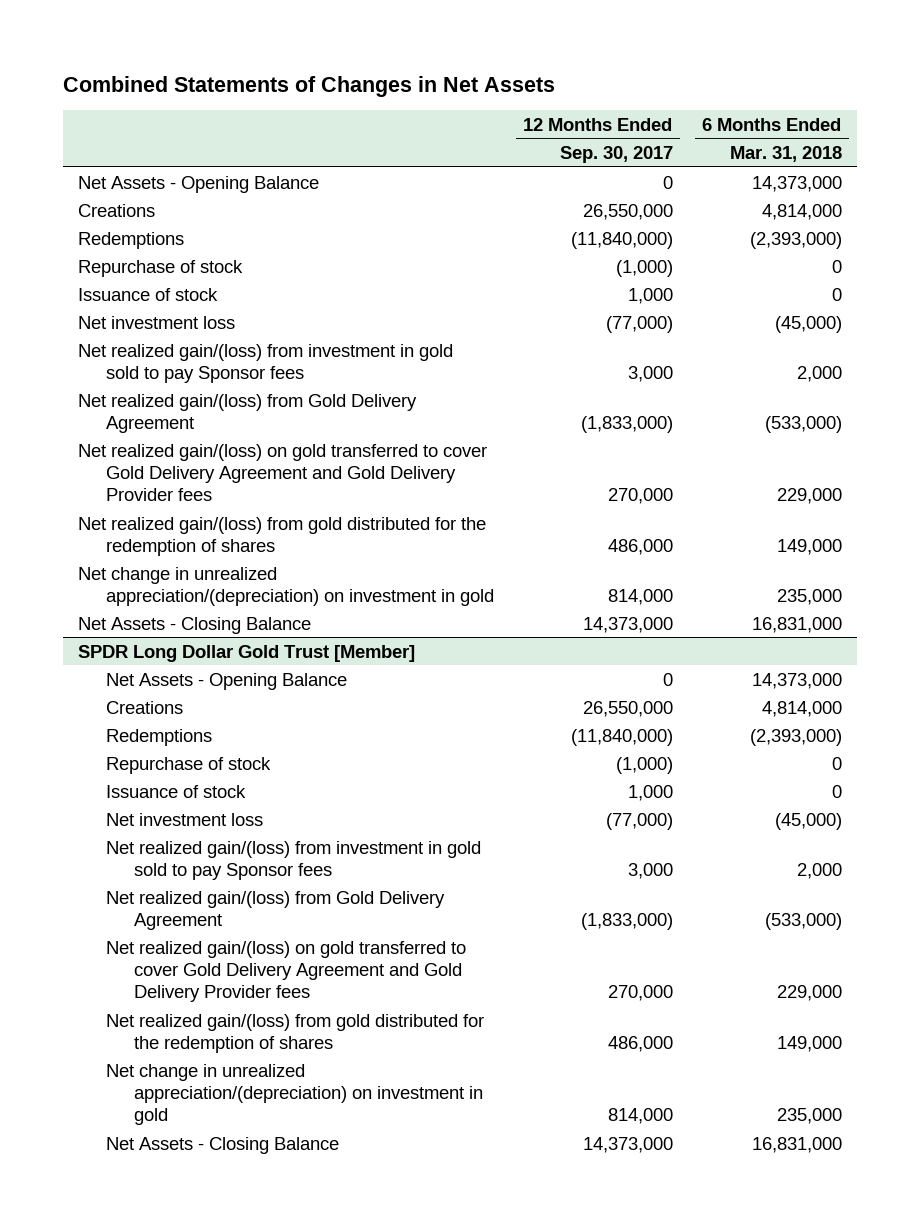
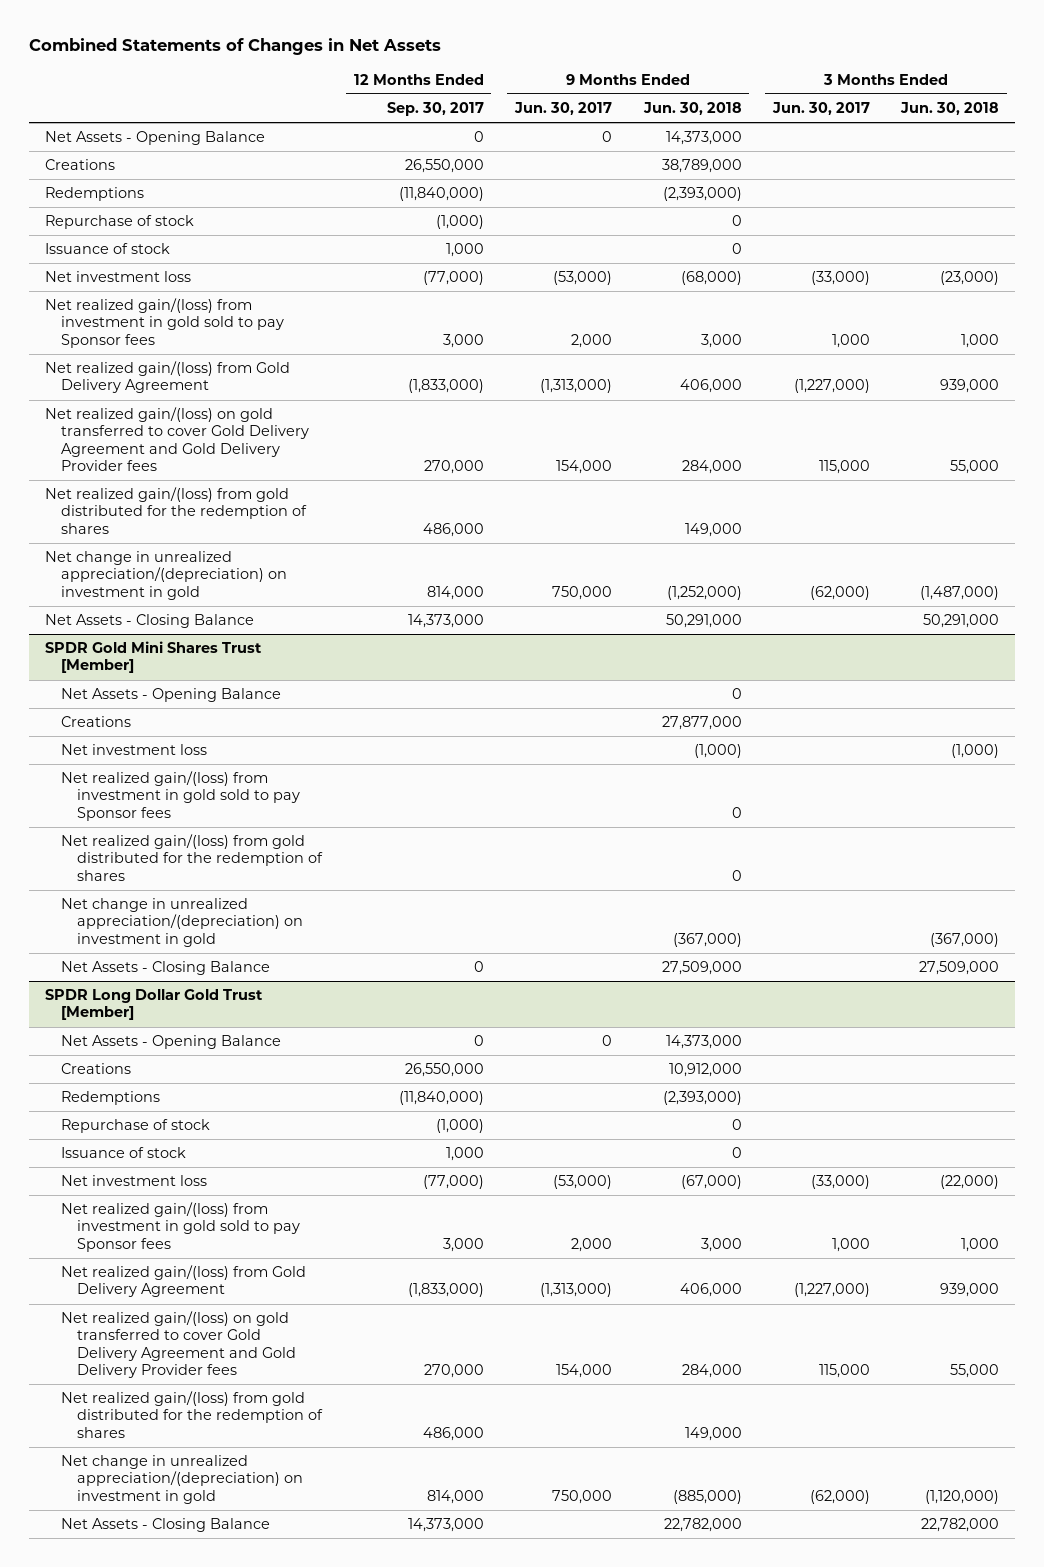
- | 12 Months Ended Sep. 30, 2017 | 6 Months Ended Mar. 31, 2018
+ | 12 Months Ended Sep. 30, 2017 | 9 Months Ended Jun. 30, 2017 | 9 Months Ended Jun. 30, 2018 | 3 Months Ended Jun. 30, 2017 | 3 Months Ended Jun. 30, 2018
+ SPDR Gold Mini Shares Trust [Member]
+ Net Assets - Opening Balance | | | 0 | |
+ Creations | | | 27,877,000 | |
+ Net investment loss | | | (1,000) | | (1,000)
+ Net realized gain/(loss) from investment in gold sold to pay Sponsor fees | | | 0 | |
+ Net realized gain/(loss) from gold distributed for the redemption of shares | | | 0 | |
+ Net change in unrealized appreciation/(depreciation) on investment in gold | | | (367,000) | | (367,000)
+ Net Assets - Closing Balance | 0 | | 27,509,000 | | 27,509,000

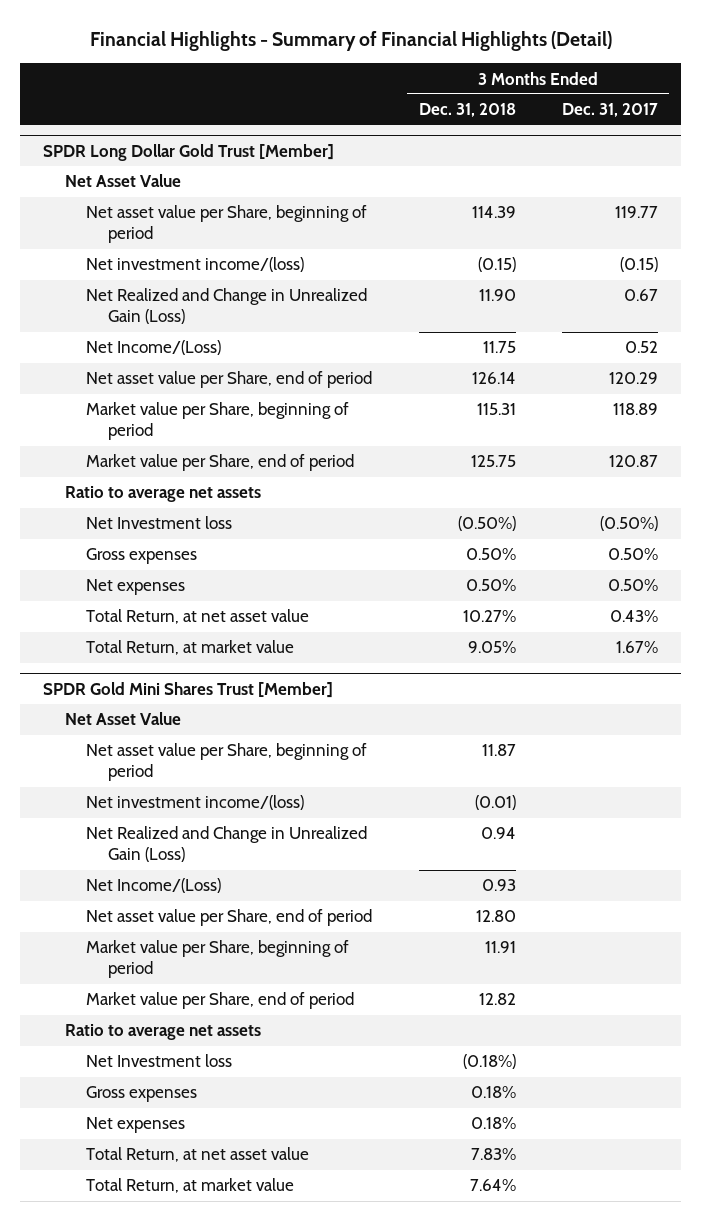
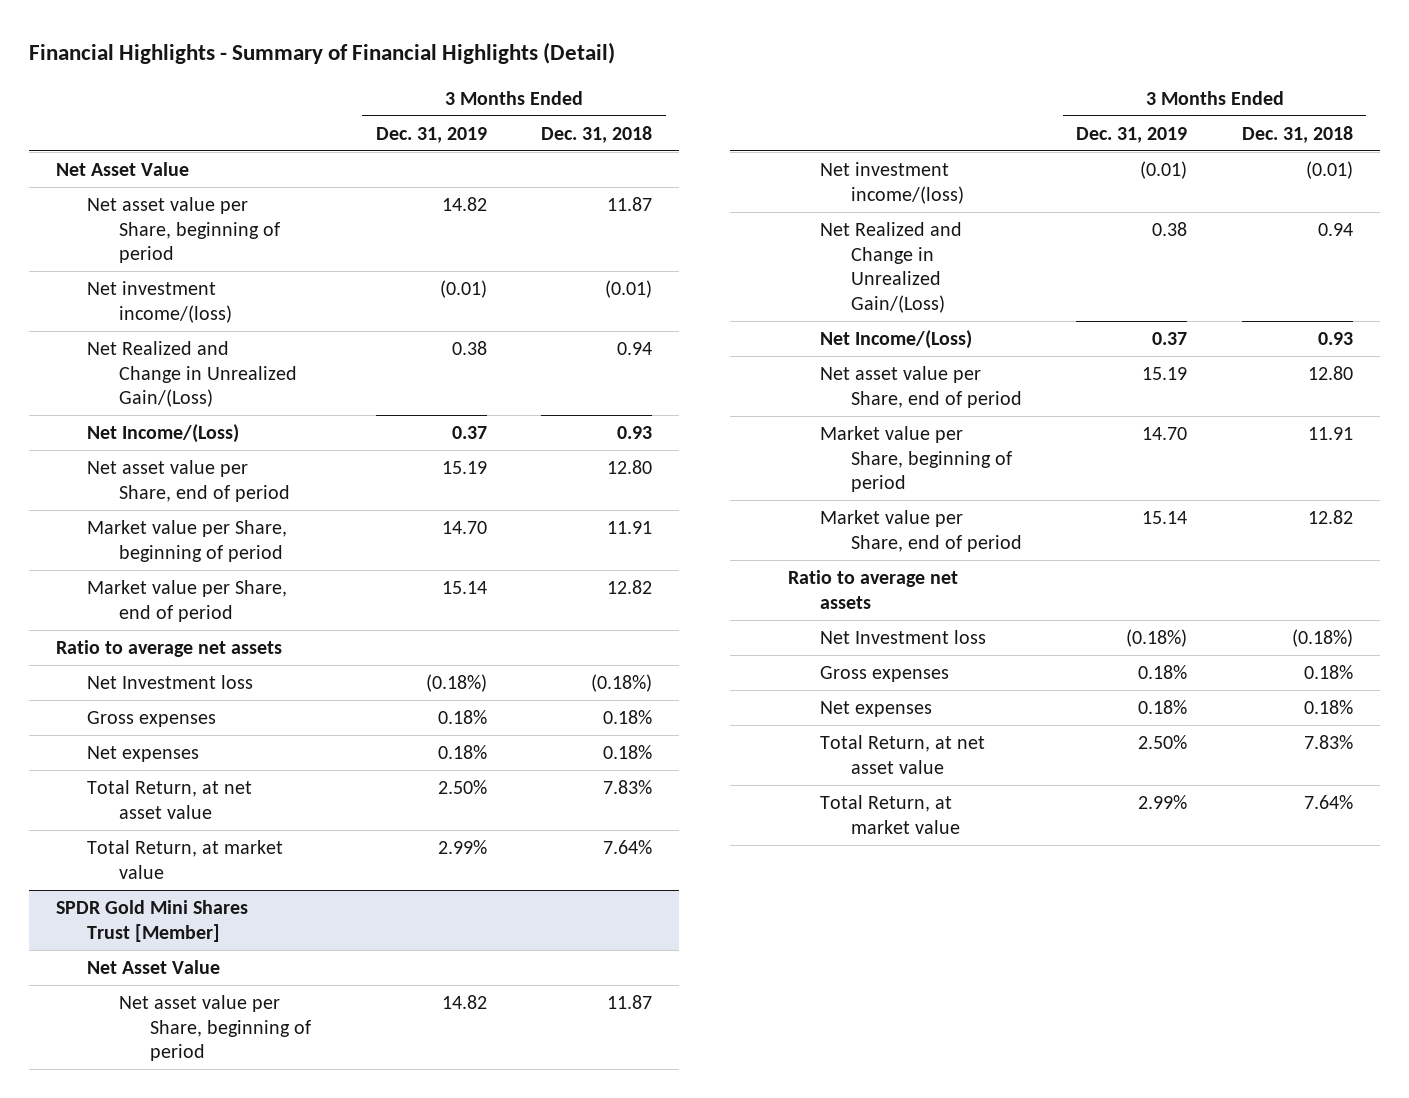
- | 3 Months Ended Dec. 31, 2018 | 3 Months Ended Dec. 31, 2017
+ | 3 Months Ended Dec. 31, 2019 | 3 Months Ended Dec. 31, 2018
- SPDR Long Dollar Gold Trust [Member]
- Net asset value per Share, beginning of period | 114.39 | 119.77
- Net investment income/(loss) | (0.15) | (0.15)
- Net Realized and Change in Unrealized Gain (Loss) | 11.90 | 0.67
- Net Income/(Loss) | 11.75 | 0.52
- Net asset value per Share, end of period | 126.14 | 120.29
- Market value per Share, beginning of period | 115.31 | 118.89
- Market value per Share, end of period | 125.75 | 120.87
+ Net asset value per Share, beginning of period | 14.82 | 11.87
+ Net investment income/(loss) | (0.01) | (0.01)
+ Net Realized and Change in Unrealized Gain/(Loss) | 0.38 | 0.94
+ Net Income/(Loss) | 0.37 | 0.93
+ Net asset value per Share, end of period | 15.19 | 12.80
+ Market value per Share, beginning of period | 14.70 | 11.91
+ Market value per Share, end of period | 15.14 | 12.82
- Net Investment loss | (0.50%) | (0.50%)
- Gross expenses | 0.50% | 0.50%
- Net expenses | 0.50% | 0.50%
- Total Return, at net asset value | 10.27% | 0.43%
- Total Return, at market value | 9.05% | 1.67%
+ Net Investment loss | (0.18%) | (0.18%)
+ Gross expenses | 0.18% | 0.18%
+ Net expenses | 0.18% | 0.18%
+ Total Return, at net asset value | 2.50% | 7.83%
+ Total Return, at market value | 2.99% | 7.64%
@ SPDR Gold Mini Shares Trust [Member]
- Net Realized and Change in Unrealized Gain (Loss) | 0.94 |
+ Net Realized and Change in Unrealized Gain/(Loss) | 0.38 | 0.94

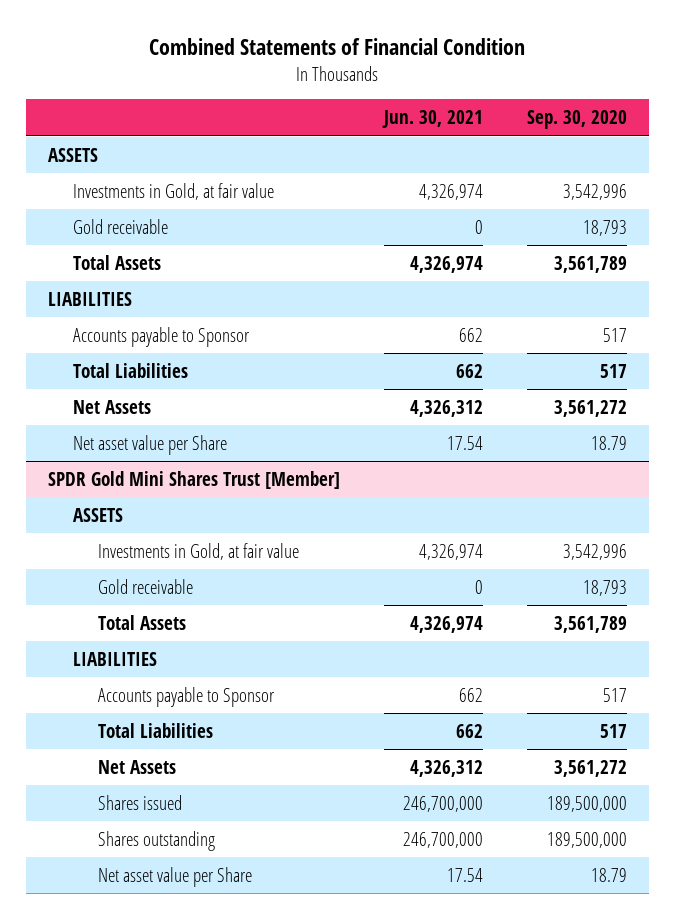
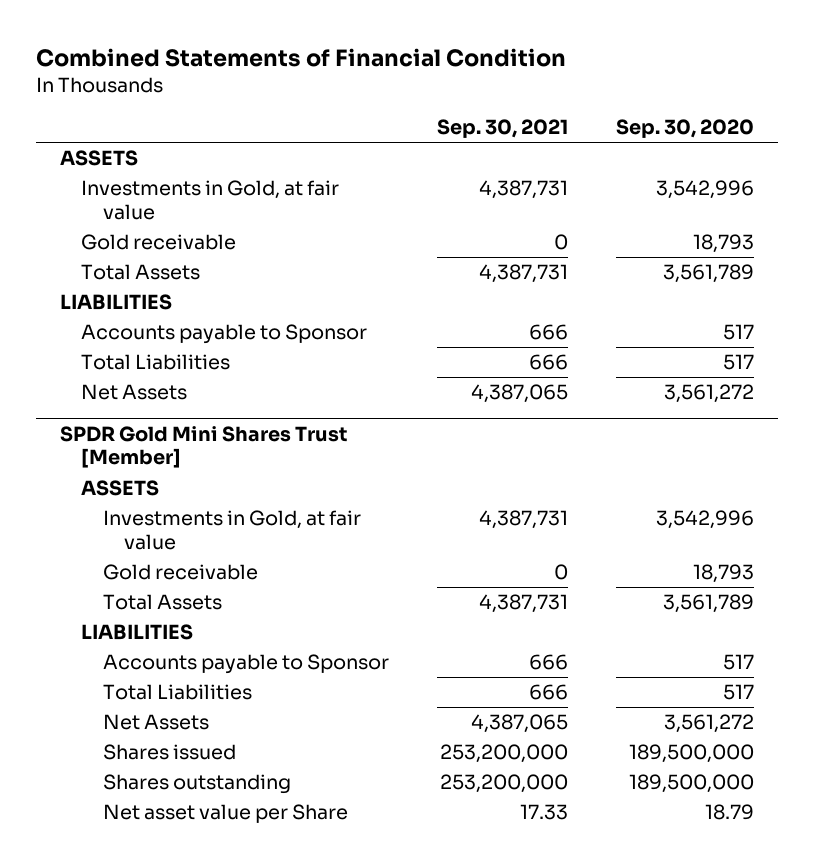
- | Jun. 30, 2021 | Sep. 30, 2020
+ | Sep. 30, 2021 | Sep. 30, 2020
- Net asset value per Share | 17.54 | 18.79

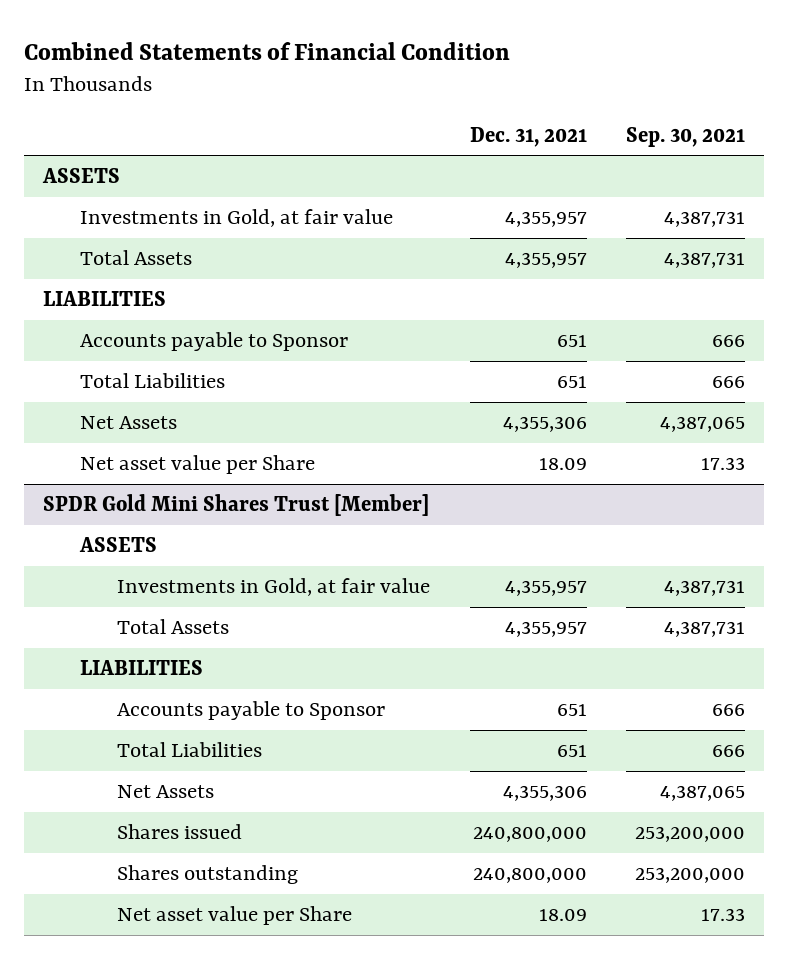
- | Sep. 30, 2021 | Sep. 30, 2020
+ | Dec. 31, 2021 | Sep. 30, 2021
- Gold receivable | 0 | 18,793
+ Net asset value per Share | 18.09 | 17.33
@ SPDR Gold Mini Shares Trust [Member]
- Gold receivable | 0 | 18,793

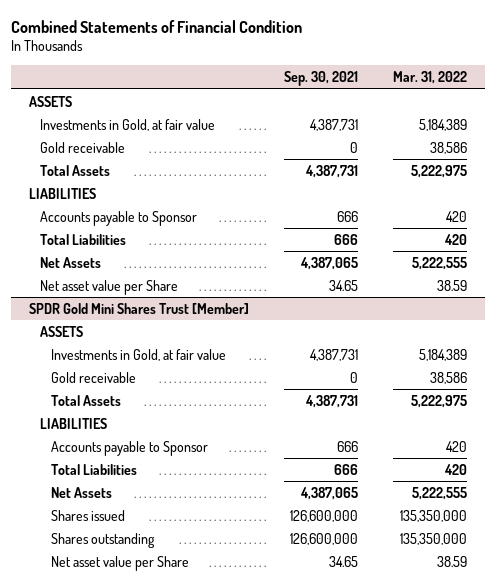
- | Dec. 31, 2021 | Sep. 30, 2021
+ | Sep. 30, 2021 | Mar. 31, 2022
+ Gold receivable | 0 | 38,586
- Net asset value per Share | 18.09 | 17.33
+ Net asset value per Share | 34.65 | 38.59
@ SPDR Gold Mini Shares Trust [Member]
+ Gold receivable | 0 | 38,586
- Shares issued | 240,800,000 | 253,200,000
- Shares outstanding | 240,800,000 | 253,200,000
- Net asset value per Share | 18.09 | 17.33
+ Shares issued | 126,600,000 | 135,350,000
+ Shares outstanding | 126,600,000 | 135,350,000
+ Net asset value per Share | 34.65 | 38.59

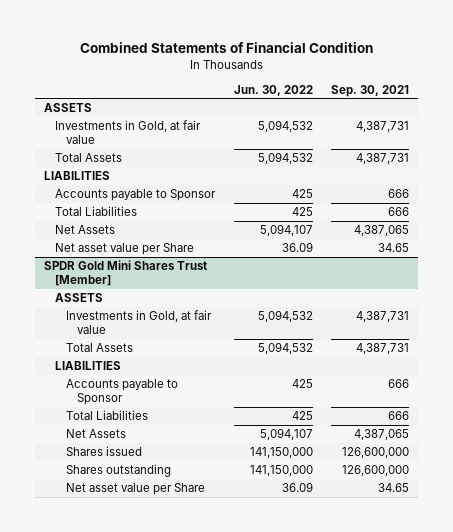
- | Sep. 30, 2021 | Mar. 31, 2022
+ | Jun. 30, 2022 | Sep. 30, 2021
- Gold receivable | 0 | 38,586
@ SPDR Gold Mini Shares Trust [Member]
- Gold receivable | 0 | 38,586

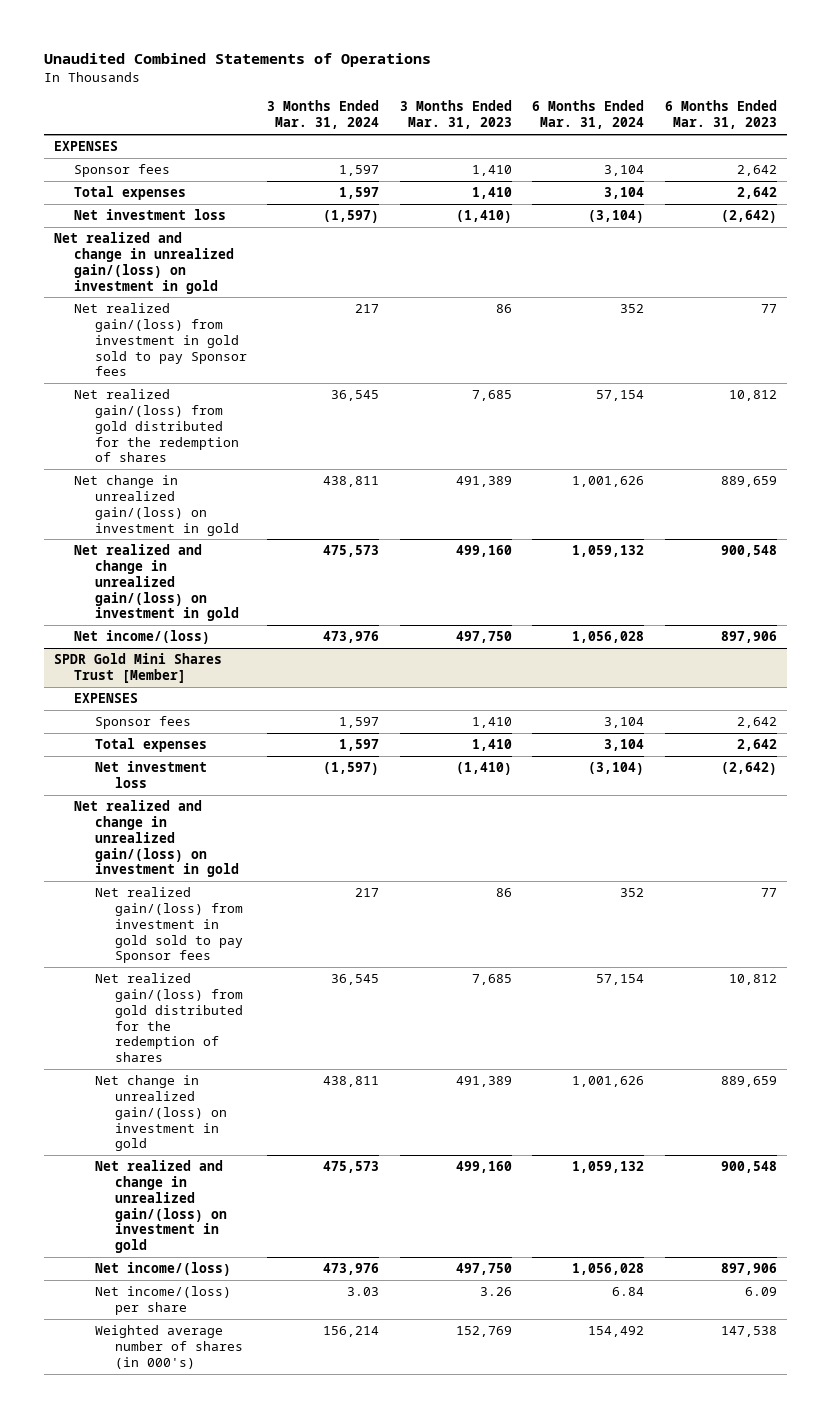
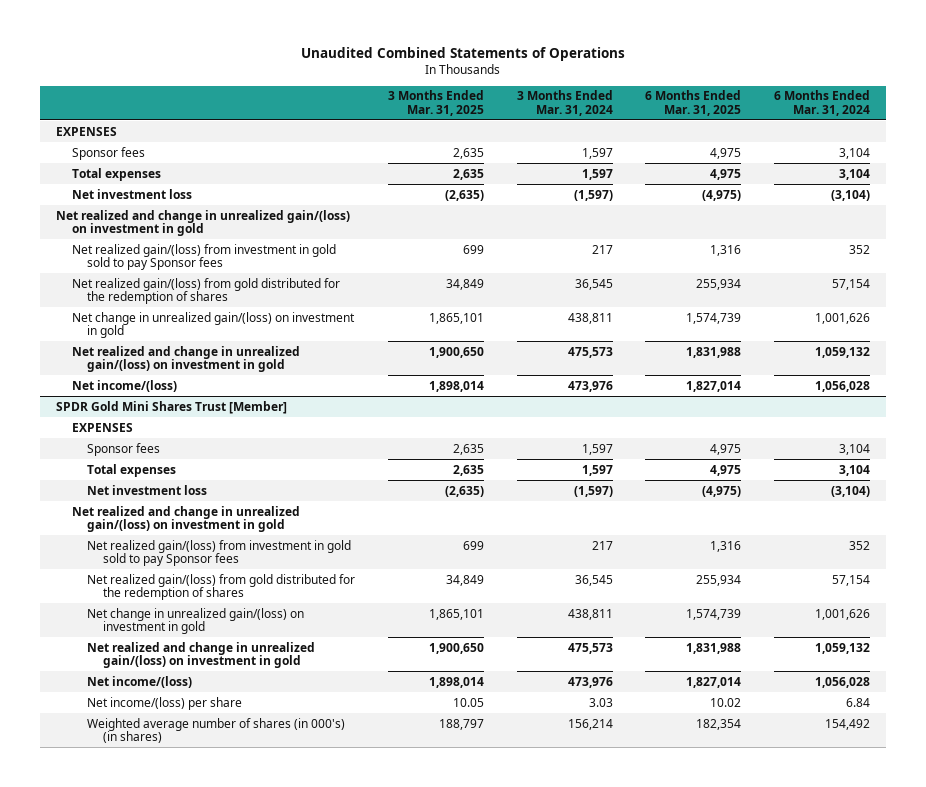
- | 3 Months Ended Mar. 31, 2024 | 3 Months Ended Mar. 31, 2023 | 6 Months Ended Mar. 31, 2024 | 6 Months Ended Mar. 31, 2023
+ | 3 Months Ended Mar. 31, 2025 | 3 Months Ended Mar. 31, 2024 | 6 Months Ended Mar. 31, 2025 | 6 Months Ended Mar. 31, 2024
@ SPDR Gold Mini Shares Trust [Member]
- Weighted average number of shares (in 000's) | 156,214 | 152,769 | 154,492 | 147,538
+ Weighted average number of shares (in 000's) (in shares) | 188,797 | 156,214 | 182,354 | 154,492

